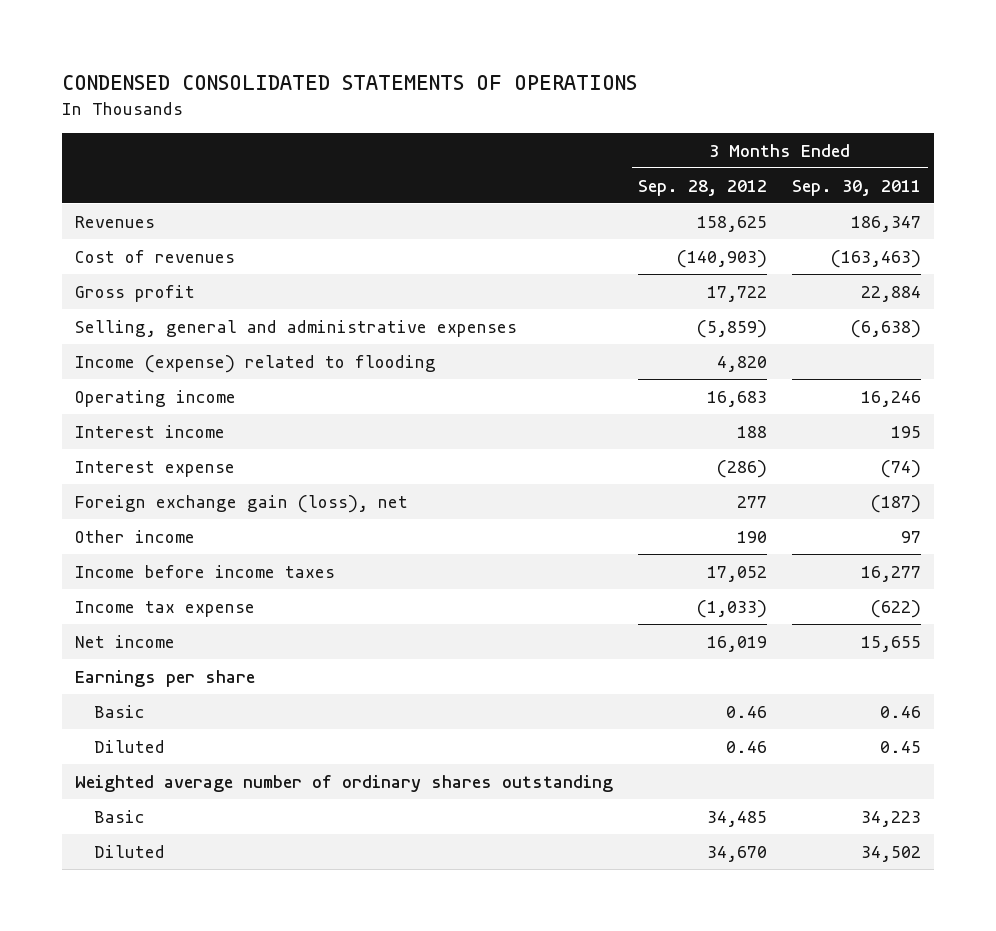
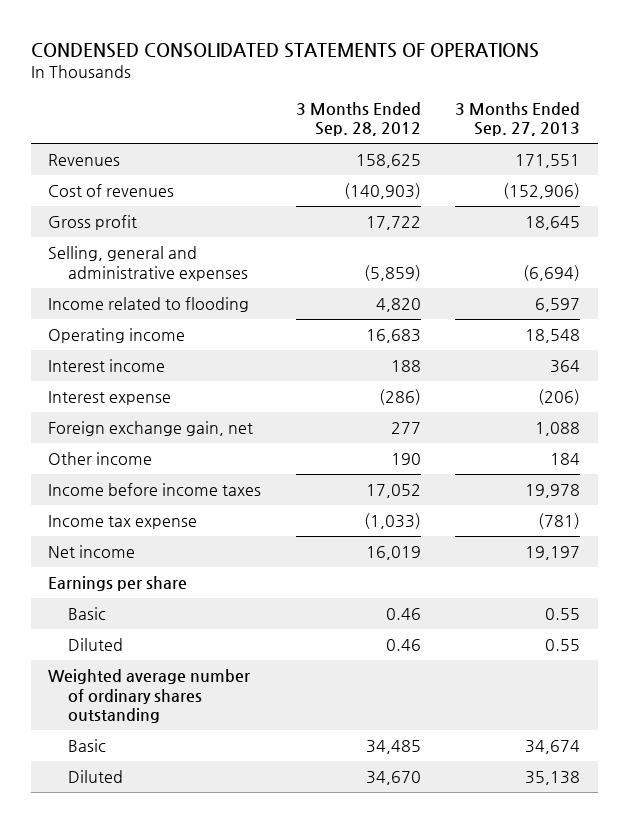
- | 3 Months Ended Sep. 28, 2012 | 3 Months Ended Sep. 30, 2011
+ | 3 Months Ended Sep. 28, 2012 | 3 Months Ended Sep. 27, 2013
- Income (expense) related to flooding | 4,820 |
+ Income related to flooding | 4,820 | 6,597
- Foreign exchange gain (loss), net | 277 | (187)
+ Foreign exchange gain, net | 277 | 1,088

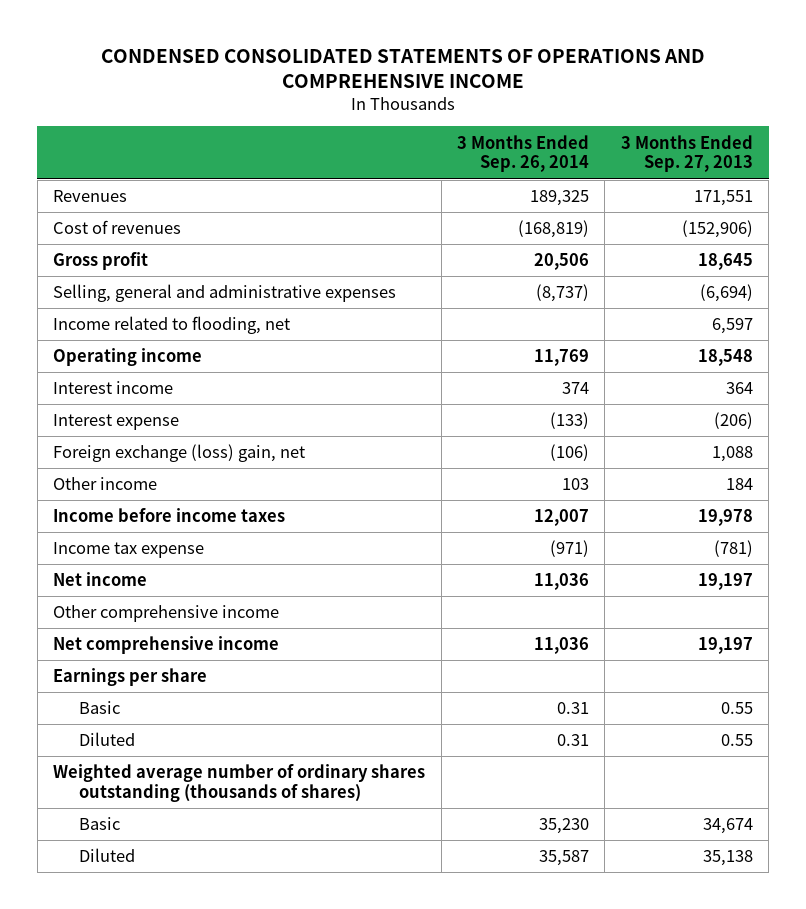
- CONDENSED CONSOLIDATED STATEMENTS OF OPERATIONS
+ CONDENSED CONSOLIDATED STATEMENTS OF OPERATIONS AND COMPREHENSIVE INCOME
- | 3 Months Ended Sep. 28, 2012 | 3 Months Ended Sep. 27, 2013
+ | 3 Months Ended Sep. 26, 2014 | 3 Months Ended Sep. 27, 2013
- Income related to flooding | 4,820 | 6,597
+ Income related to flooding, net | | 6,597
- Foreign exchange gain, net | 277 | 1,088
+ Foreign exchange (loss) gain, net | (106) | 1,088
+ Other comprehensive income
+ Net comprehensive income | 11,036 | 19,197
- Weighted average number of ordinary shares outstanding
+ Weighted average number of ordinary shares outstanding (thousands of shares)

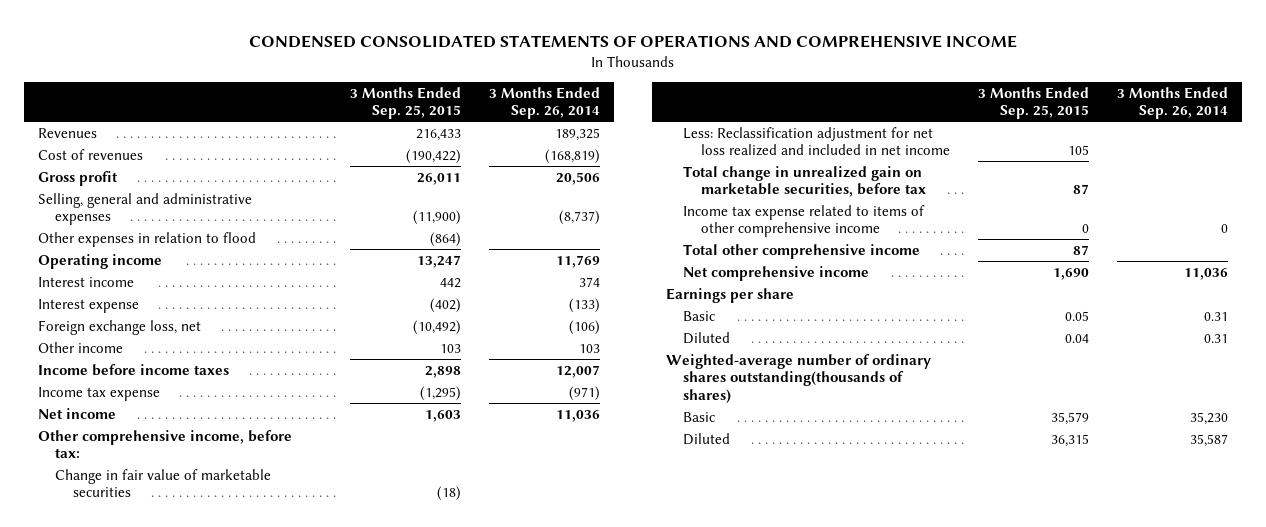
- | 3 Months Ended Sep. 26, 2014 | 3 Months Ended Sep. 27, 2013
+ | 3 Months Ended Sep. 25, 2015 | 3 Months Ended Sep. 26, 2014
- Income related to flooding, net | | 6,597
+ Other expenses in relation to flood | (864) |
- Foreign exchange (loss) gain, net | (106) | 1,088
+ Foreign exchange loss, net | (10,492) | (106)
- Other comprehensive income
+ Other comprehensive income, before tax:
+ Change in fair value of marketable securities | (18) |
+ Less: Reclassification adjustment for net loss realized and included in net income | 105 |
+ Total change in unrealized gain on marketable securities, before tax | 87 |
+ Income tax expense related to items of other comprehensive income | 0 | 0
+ Total other comprehensive income | 87 |
- Weighted average number of ordinary shares outstanding (thousands of shares)
+ Weighted-average number of ordinary shares outstanding(thousands of shares)

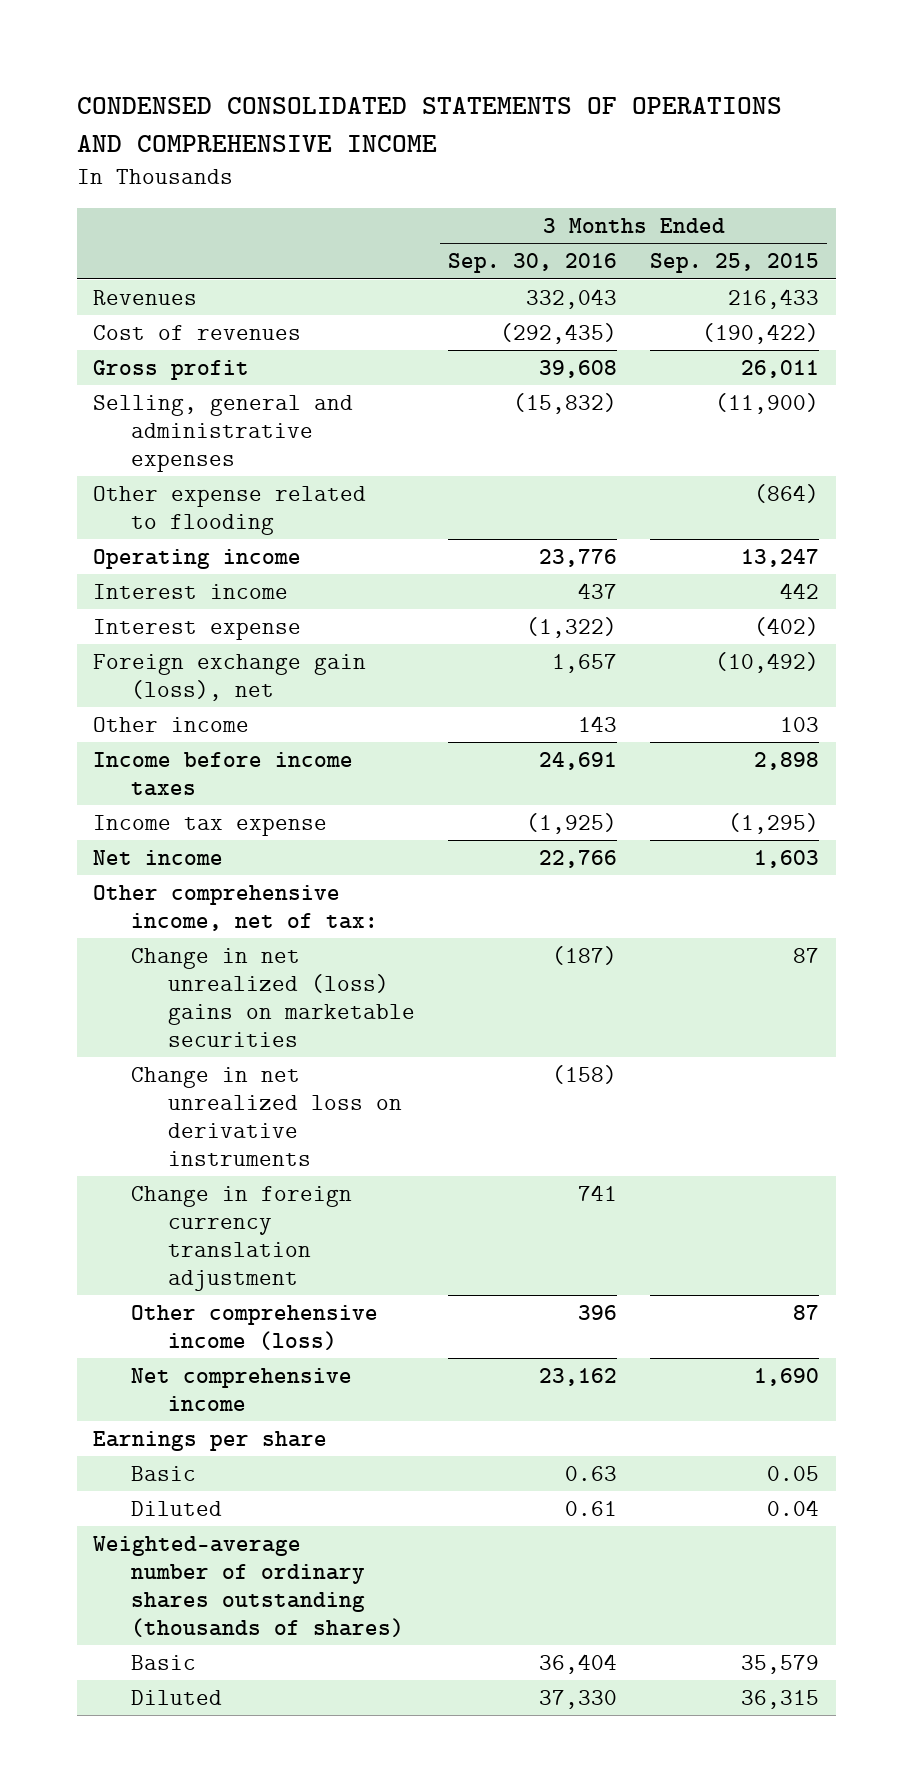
- | 3 Months Ended Sep. 25, 2015 | 3 Months Ended Sep. 26, 2014
+ | 3 Months Ended Sep. 30, 2016 | 3 Months Ended Sep. 25, 2015
- Other expenses in relation to flood | (864) |
+ Other expense related to flooding | | (864)
- Foreign exchange loss, net | (10,492) | (106)
+ Foreign exchange gain (loss), net | 1,657 | (10,492)
- Other comprehensive income, before tax:
- Change in fair value of marketable securities | (18) |
- Less: Reclassification adjustment for net loss realized and included in net income | 105 |
- Total change in unrealized gain on marketable securities, before tax | 87 |
- Income tax expense related to items of other comprehensive income | 0 | 0
- Total other comprehensive income | 87 |
+ Other comprehensive income, net of tax:
+ Change in net unrealized (loss) gains on marketable securities | (187) | 87
+ Change in net unrealized loss on derivative instruments | (158) |
+ Change in foreign currency translation adjustment | 741 |
+ Other comprehensive income (loss) | 396 | 87
- Weighted-average number of ordinary shares outstanding(thousands of shares)
+ Weighted-average number of ordinary shares outstanding (thousands of shares)

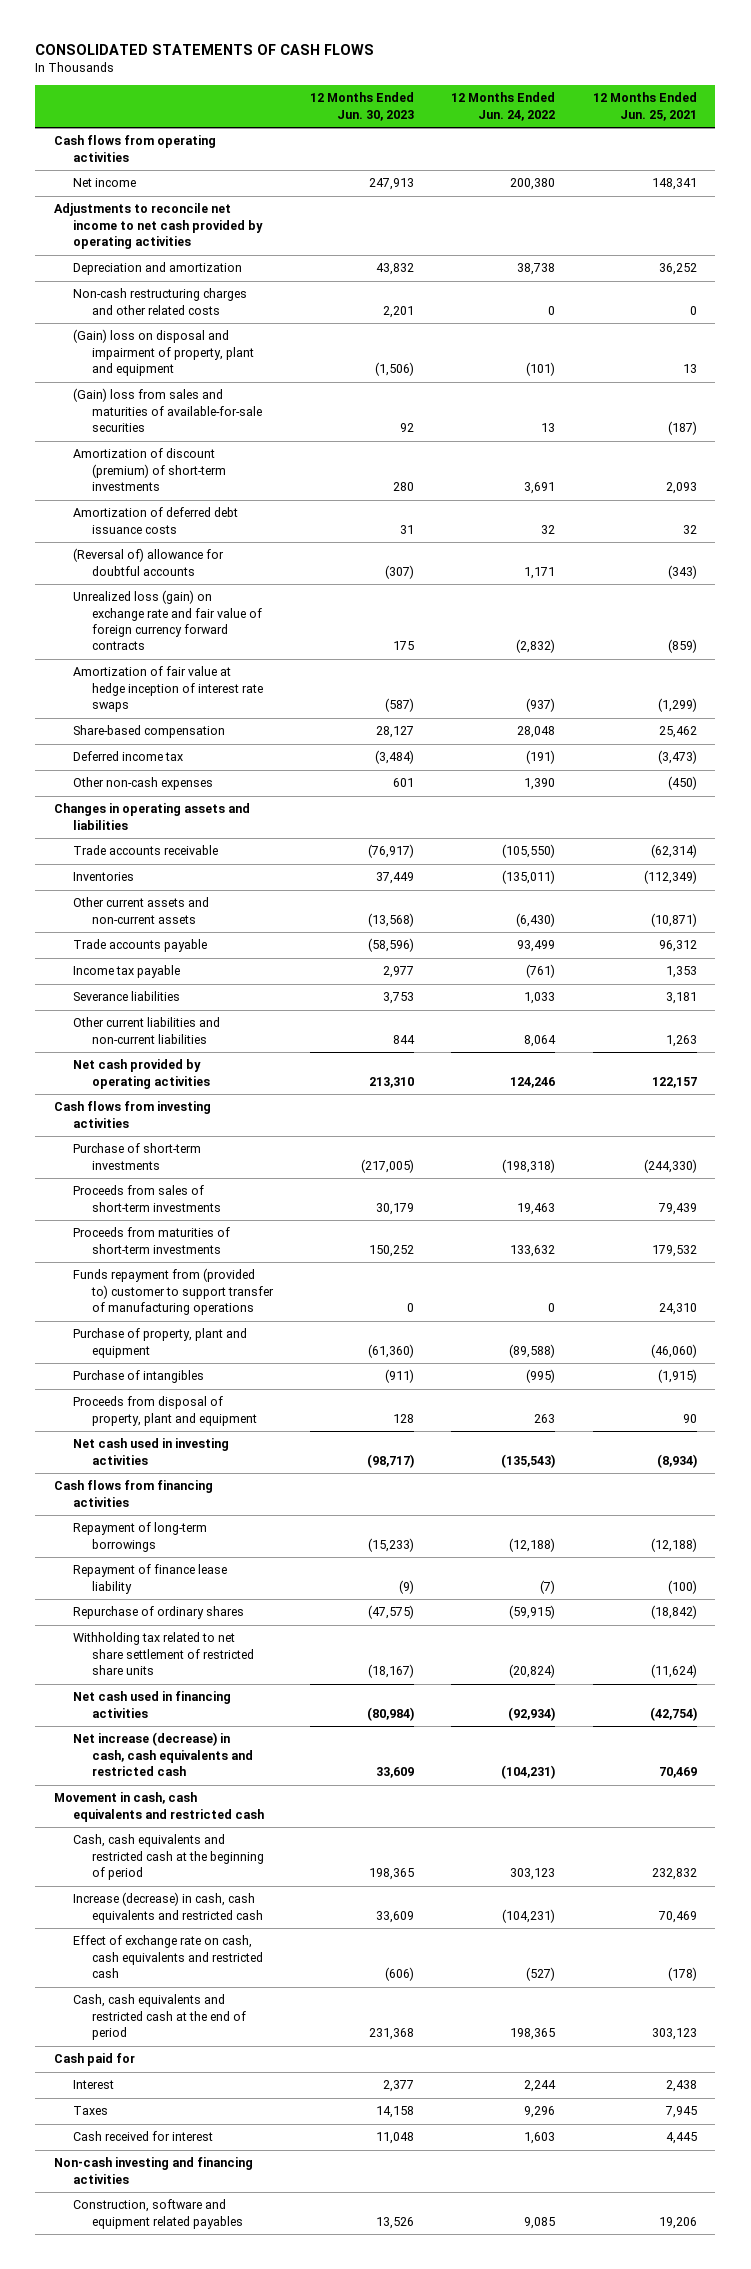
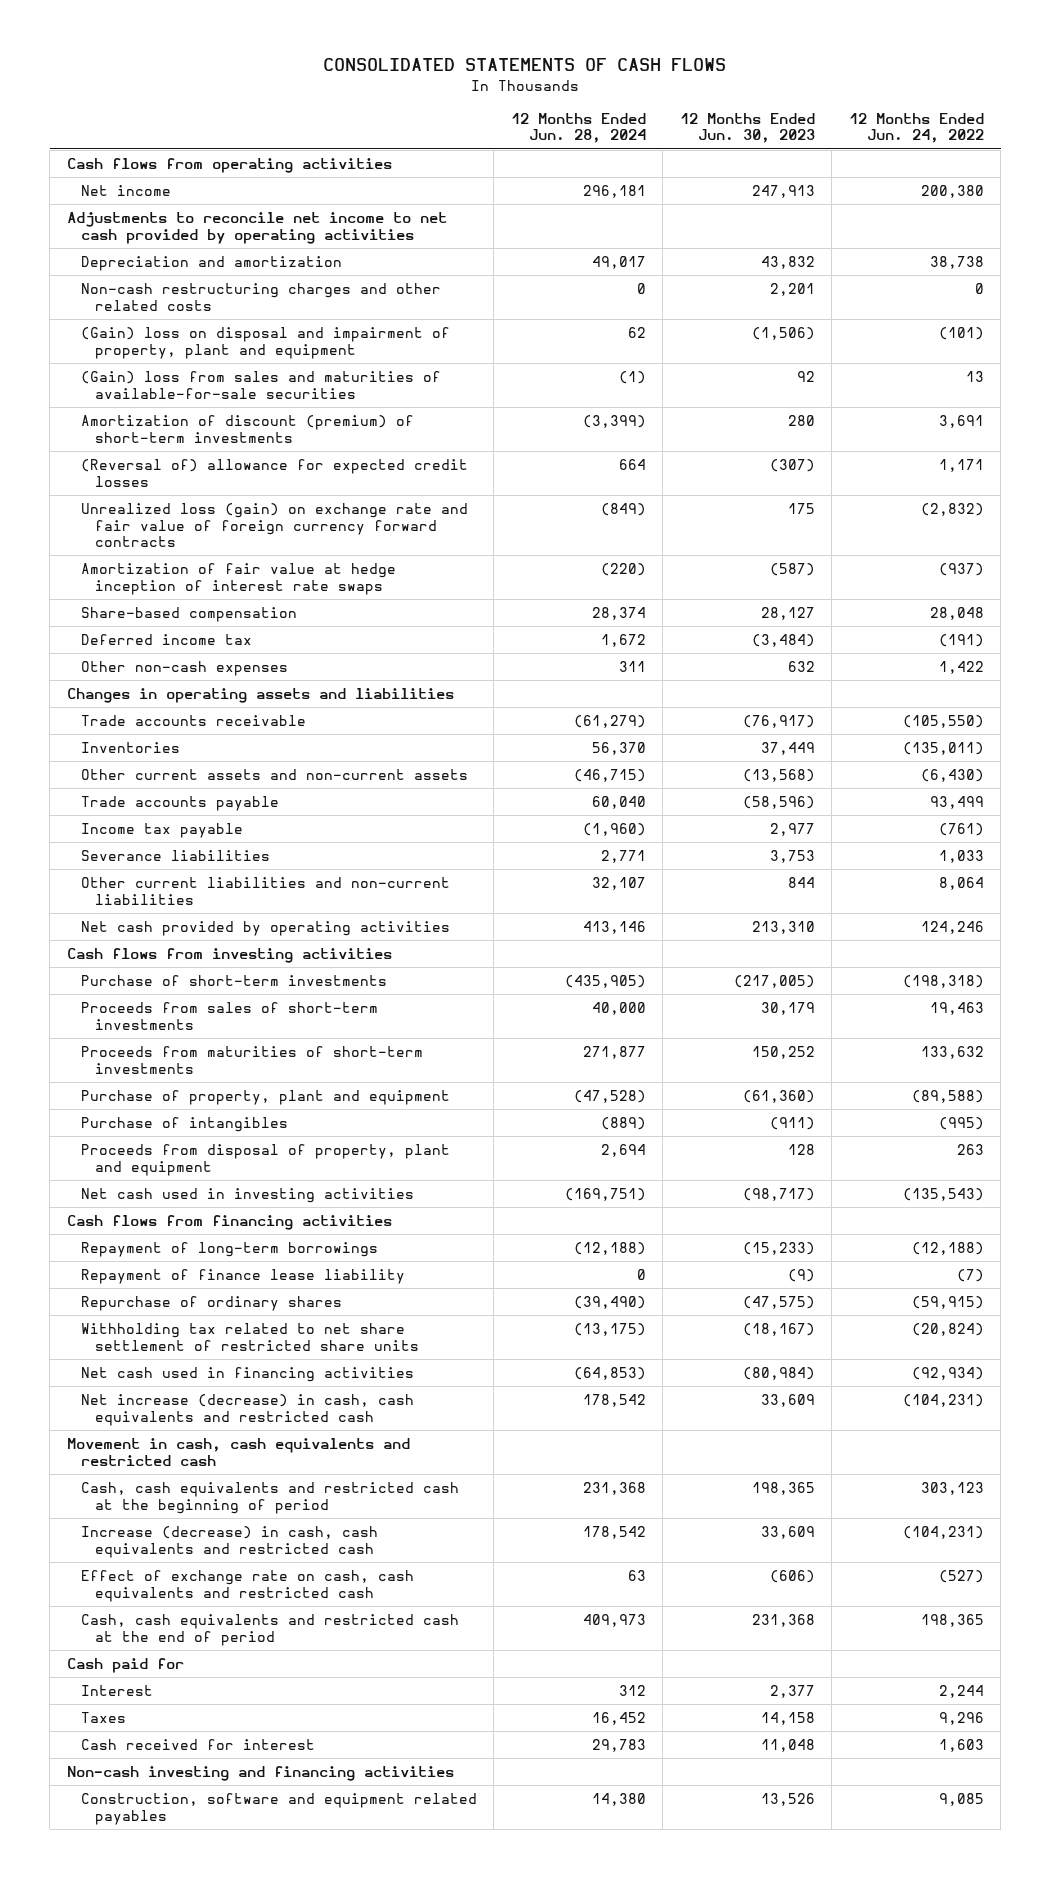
- | 12 Months Ended Jun. 30, 2023 | 12 Months Ended Jun. 24, 2022 | 12 Months Ended Jun. 25, 2021
+ | 12 Months Ended Jun. 28, 2024 | 12 Months Ended Jun. 30, 2023 | 12 Months Ended Jun. 24, 2022
- Amortization of deferred debt issuance costs | 31 | 32 | 32
- (Reversal of) allowance for doubtful accounts | (307) | 1,171 | (343)
+ (Reversal of) allowance for expected credit losses | 664 | (307) | 1,171
- Other non-cash expenses | 601 | 1,390 | (450)
+ Other non-cash expenses | 311 | 632 | 1,422
- Funds repayment from (provided to) customer to support transfer of manufacturing operations | 0 | 0 | 24,310

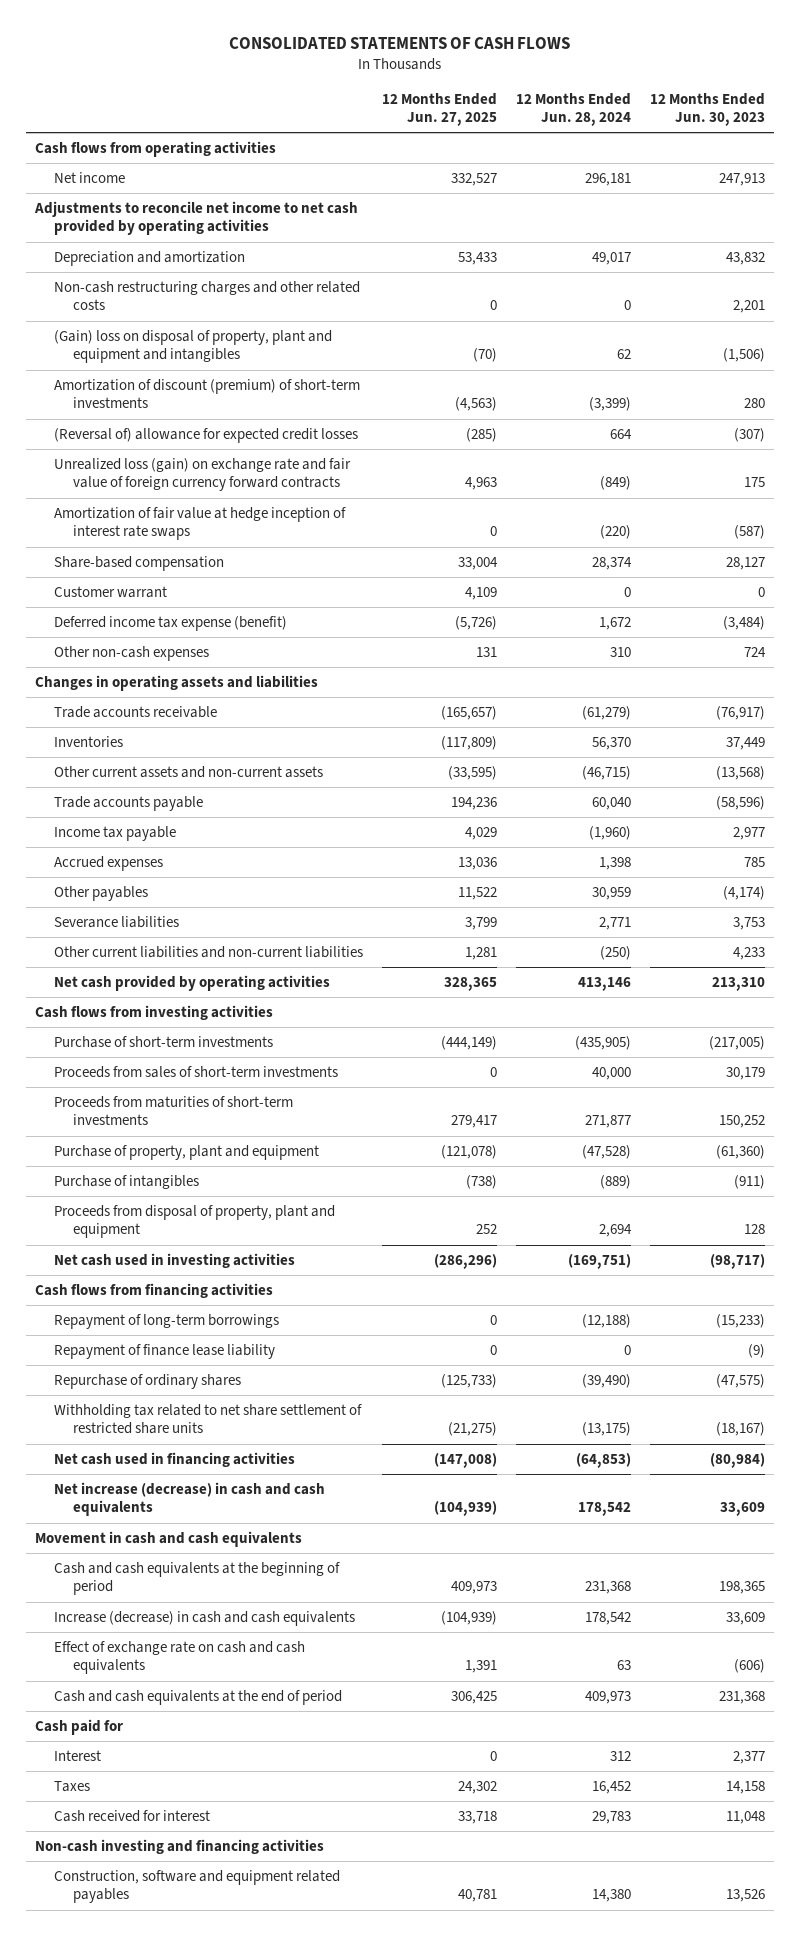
- | 12 Months Ended Jun. 28, 2024 | 12 Months Ended Jun. 30, 2023 | 12 Months Ended Jun. 24, 2022
+ | 12 Months Ended Jun. 27, 2025 | 12 Months Ended Jun. 28, 2024 | 12 Months Ended Jun. 30, 2023
- (Gain) loss on disposal and impairment of property, plant and equipment | 62 | (1,506) | (101)
- (Gain) loss from sales and maturities of available-for-sale securities | (1) | 92 | 13
+ (Gain) loss on disposal of property, plant and equipment and intangibles | (70) | 62 | (1,506)
- Deferred income tax | 1,672 | (3,484) | (191)
- Other non-cash expenses | 311 | 632 | 1,422
+ Customer warrant | 4,109 | 0 | 0
+ Deferred income tax expense (benefit) | (5,726) | 1,672 | (3,484)
+ Other non-cash expenses | 131 | 310 | 724
+ Accrued expenses | 13,036 | 1,398 | 785
+ Other payables | 11,522 | 30,959 | (4,174)
- Other current liabilities and non-current liabilities | 32,107 | 844 | 8,064
+ Other current liabilities and non-current liabilities | 1,281 | (250) | 4,233
- Net increase (decrease) in cash, cash equivalents and restricted cash | 178,542 | 33,609 | (104,231)
- Movement in cash, cash equivalents and restricted cash
- Cash, cash equivalents and restricted cash at the beginning of period | 231,368 | 198,365 | 303,123
- Increase (decrease) in cash, cash equivalents and restricted cash | 178,542 | 33,609 | (104,231)
- Effect of exchange rate on cash, cash equivalents and restricted cash | 63 | (606) | (527)
- Cash, cash equivalents and restricted cash at the end of period | 409,973 | 231,368 | 198,365
+ Net increase (decrease) in cash and cash equivalents | (104,939) | 178,542 | 33,609
+ Movement in cash and cash equivalents
+ Cash and cash equivalents at the beginning of period | 409,973 | 231,368 | 198,365
+ Increase (decrease) in cash and cash equivalents | (104,939) | 178,542 | 33,609
+ Effect of exchange rate on cash and cash equivalents | 1,391 | 63 | (606)
+ Cash and cash equivalents at the end of period | 306,425 | 409,973 | 231,368

